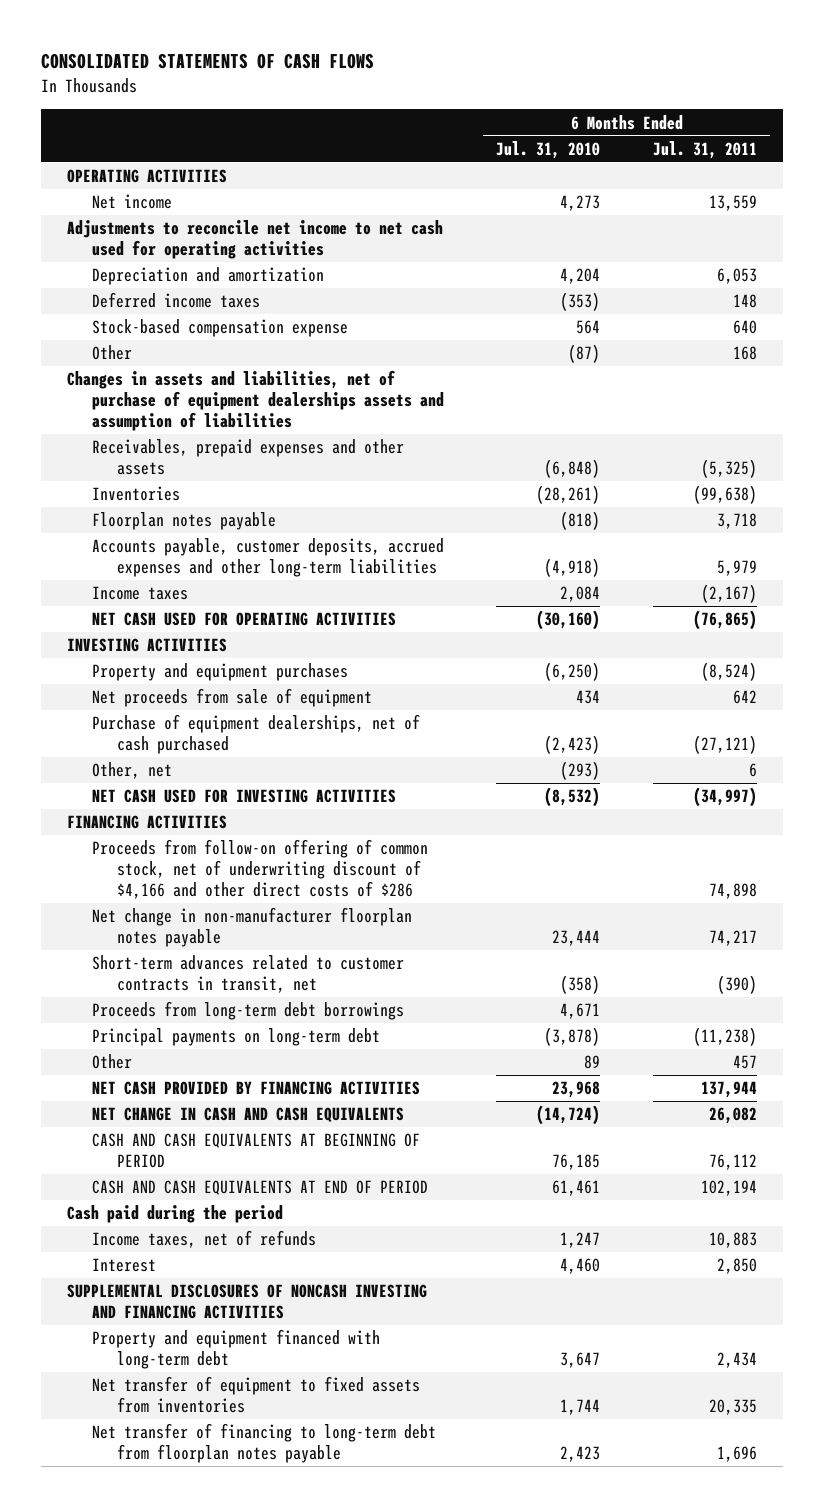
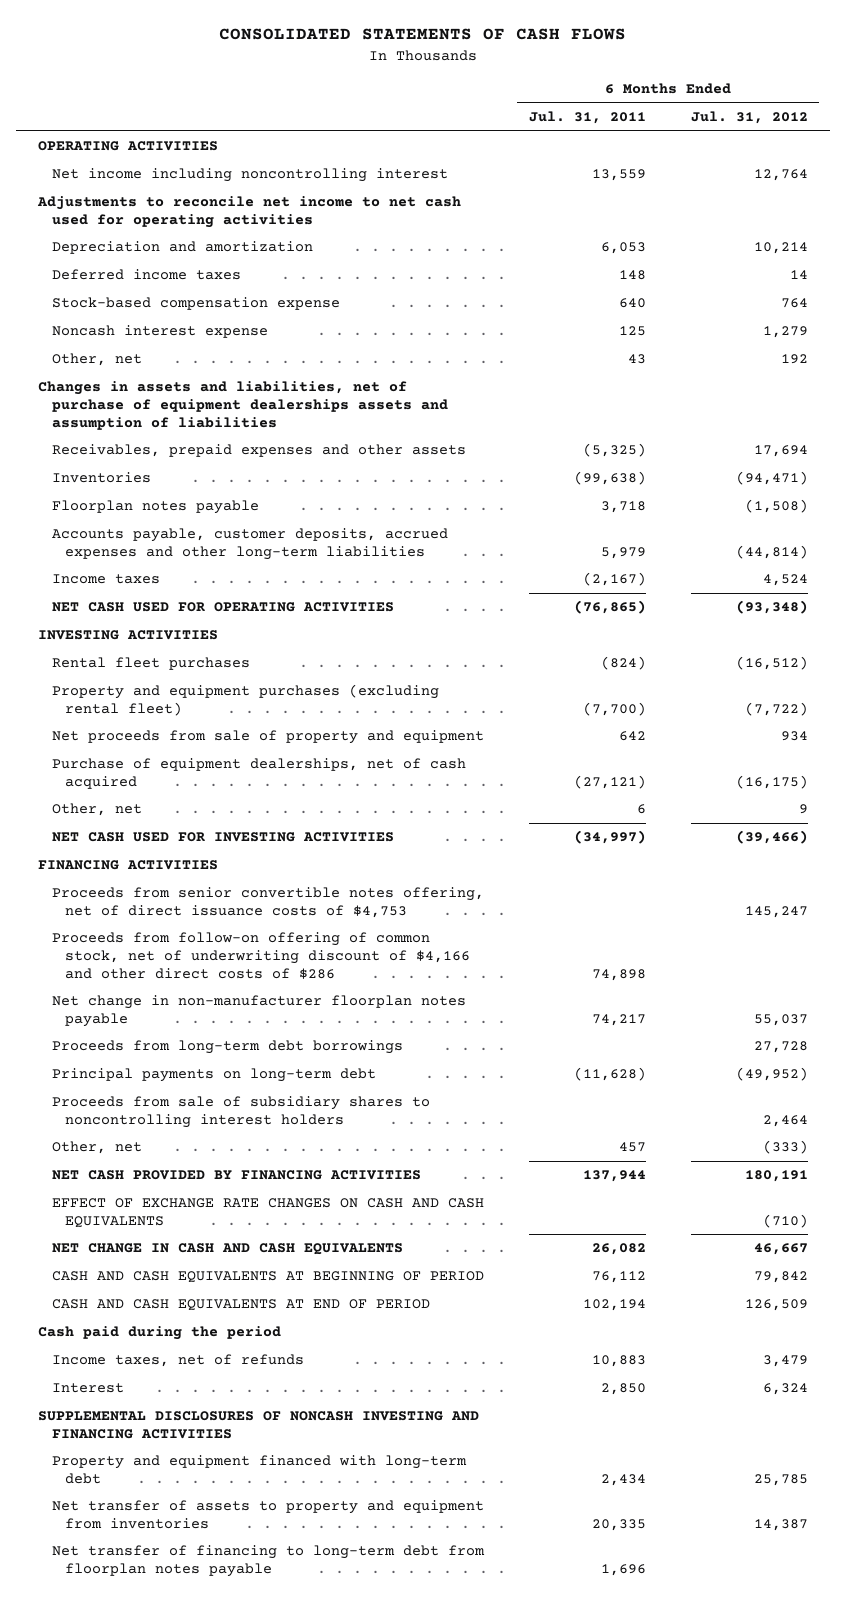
- | 6 Months Ended Jul. 31, 2010 | 6 Months Ended Jul. 31, 2011
+ | 6 Months Ended Jul. 31, 2011 | 6 Months Ended Jul. 31, 2012
- Net income | 4,273 | 13,559
+ Net income including noncontrolling interest | 13,559 | 12,764
- Other | (87) | 168
+ Noncash interest expense | 125 | 1,279
+ Other, net | 43 | 192
- Property and equipment purchases | (6,250) | (8,524)
- Net proceeds from sale of equipment | 434 | 642
- Purchase of equipment dealerships, net of cash purchased | (2,423) | (27,121)
+ Rental fleet purchases | (824) | (16,512)
+ Property and equipment purchases (excluding rental fleet) | (7,700) | (7,722)
+ Net proceeds from sale of property and equipment | 642 | 934
+ Purchase of equipment dealerships, net of cash acquired | (27,121) | (16,175)
+ Proceeds from senior convertible notes offering, net of direct issuance costs of $4,753 | | 145,247
- Short-term advances related to customer contracts in transit, net | (358) | (390)
- Principal payments on long-term debt | (3,878) | (11,238)
- Other | 89 | 457
+ Principal payments on long-term debt | (11,628) | (49,952)
+ Proceeds from sale of subsidiary shares to noncontrolling interest holders | | 2,464
+ Other, net | 457 | (333)
+ EFFECT OF EXCHANGE RATE CHANGES ON CASH AND CASH EQUIVALENTS | | (710)
- Net transfer of equipment to fixed assets from inventories | 1,744 | 20,335
+ Net transfer of assets to property and equipment from inventories | 20,335 | 14,387

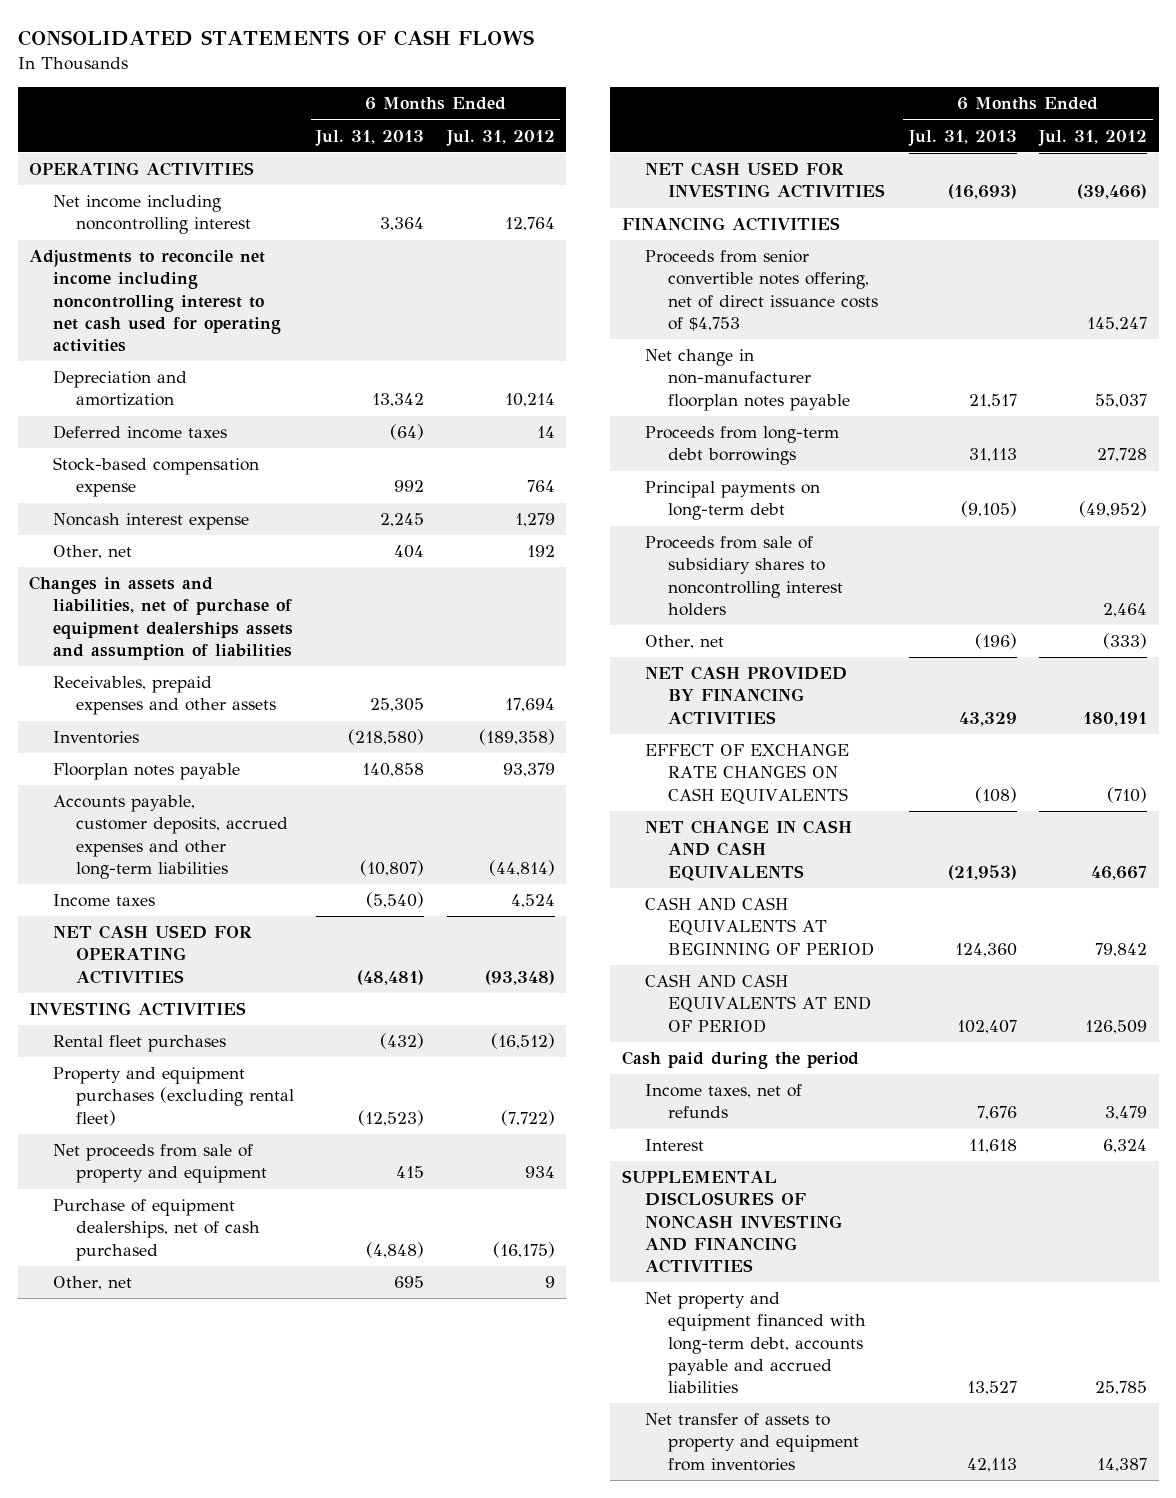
- | 6 Months Ended Jul. 31, 2011 | 6 Months Ended Jul. 31, 2012
+ | 6 Months Ended Jul. 31, 2013 | 6 Months Ended Jul. 31, 2012
- Adjustments to reconcile net income to net cash used for operating activities
+ Adjustments to reconcile net income including noncontrolling interest to net cash used for operating activities
- Inventories | (99,638) | (94,471)
- Floorplan notes payable | 3,718 | (1,508)
+ Inventories | (218,580) | (189,358)
+ Floorplan notes payable | 140,858 | 93,379
- Purchase of equipment dealerships, net of cash acquired | (27,121) | (16,175)
+ Purchase of equipment dealerships, net of cash purchased | (4,848) | (16,175)
- Proceeds from follow-on offering of common stock, net of underwriting discount of $4,166 and other direct costs of $286 | 74,898 |
- EFFECT OF EXCHANGE RATE CHANGES ON CASH AND CASH EQUIVALENTS | | (710)
+ EFFECT OF EXCHANGE RATE CHANGES ON CASH EQUIVALENTS | (108) | (710)
- Property and equipment financed with long-term debt | 2,434 | 25,785
+ Net property and equipment financed with long-term debt, accounts payable and accrued liabilities | 13,527 | 25,785
- Net transfer of financing to long-term debt from floorplan notes payable | 1,696 |

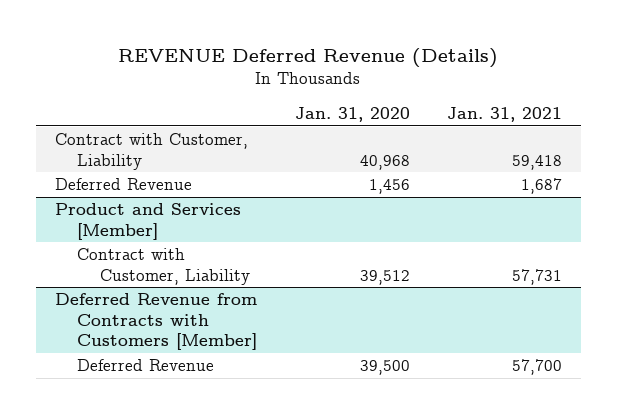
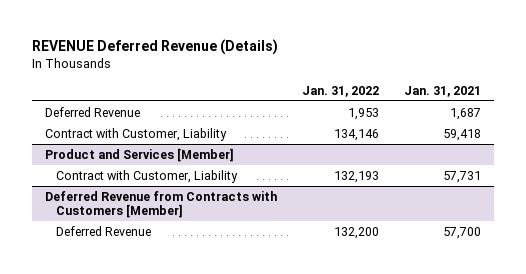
- | Jan. 31, 2020 | Jan. 31, 2021
+ | Jan. 31, 2022 | Jan. 31, 2021
moved down: Contract with Customer, Liability | 134,146 | 59,418

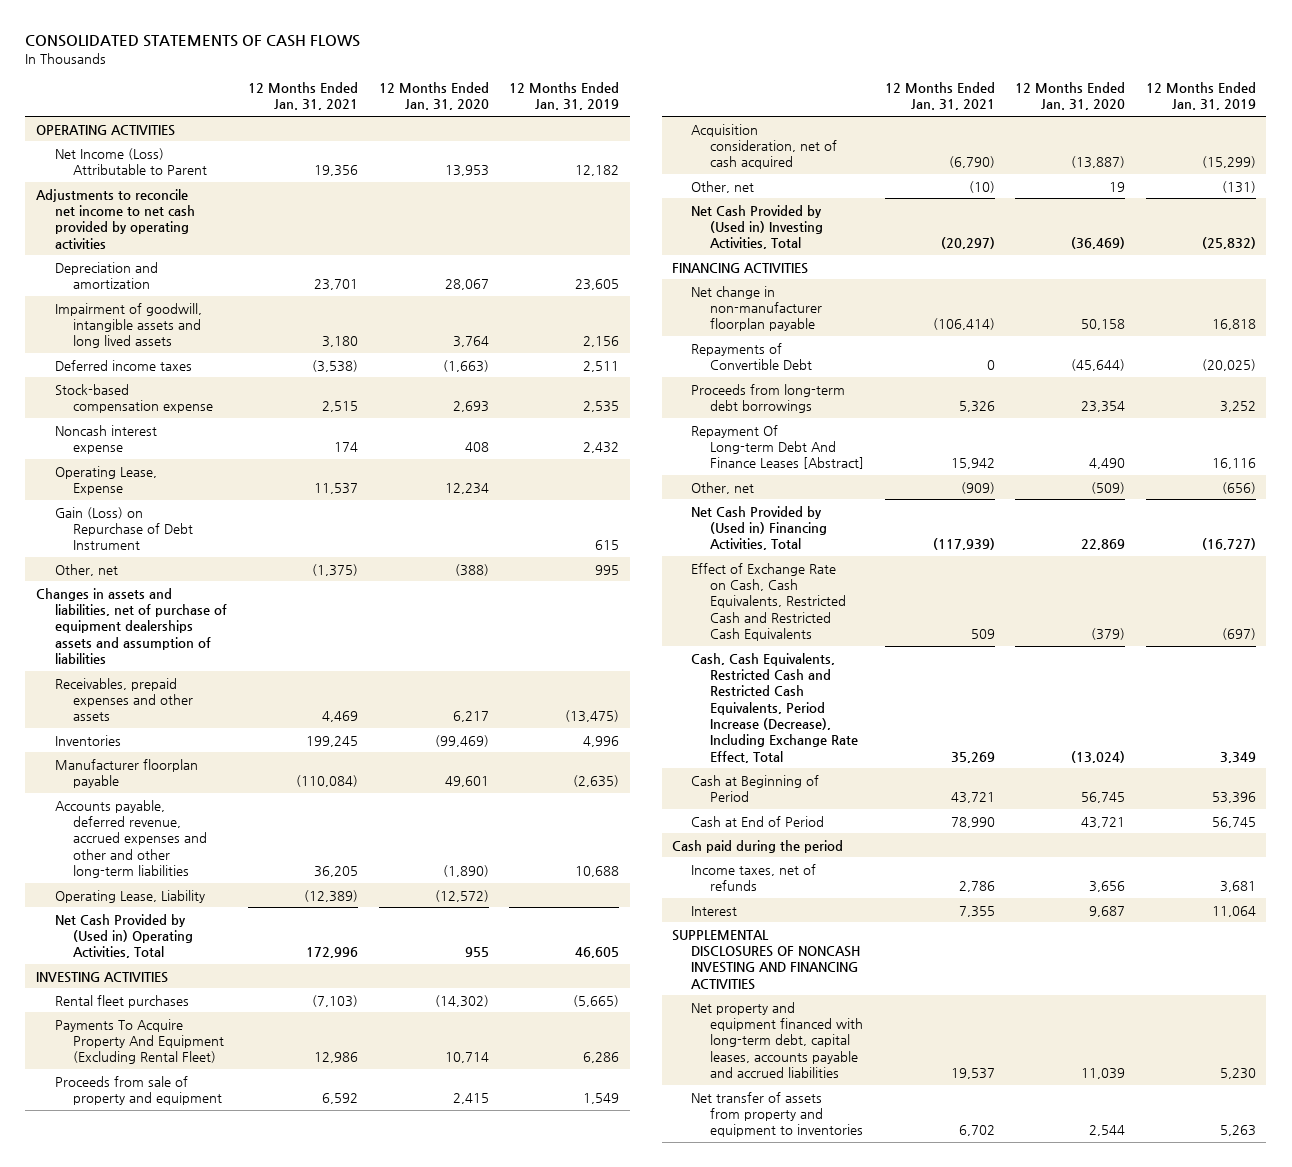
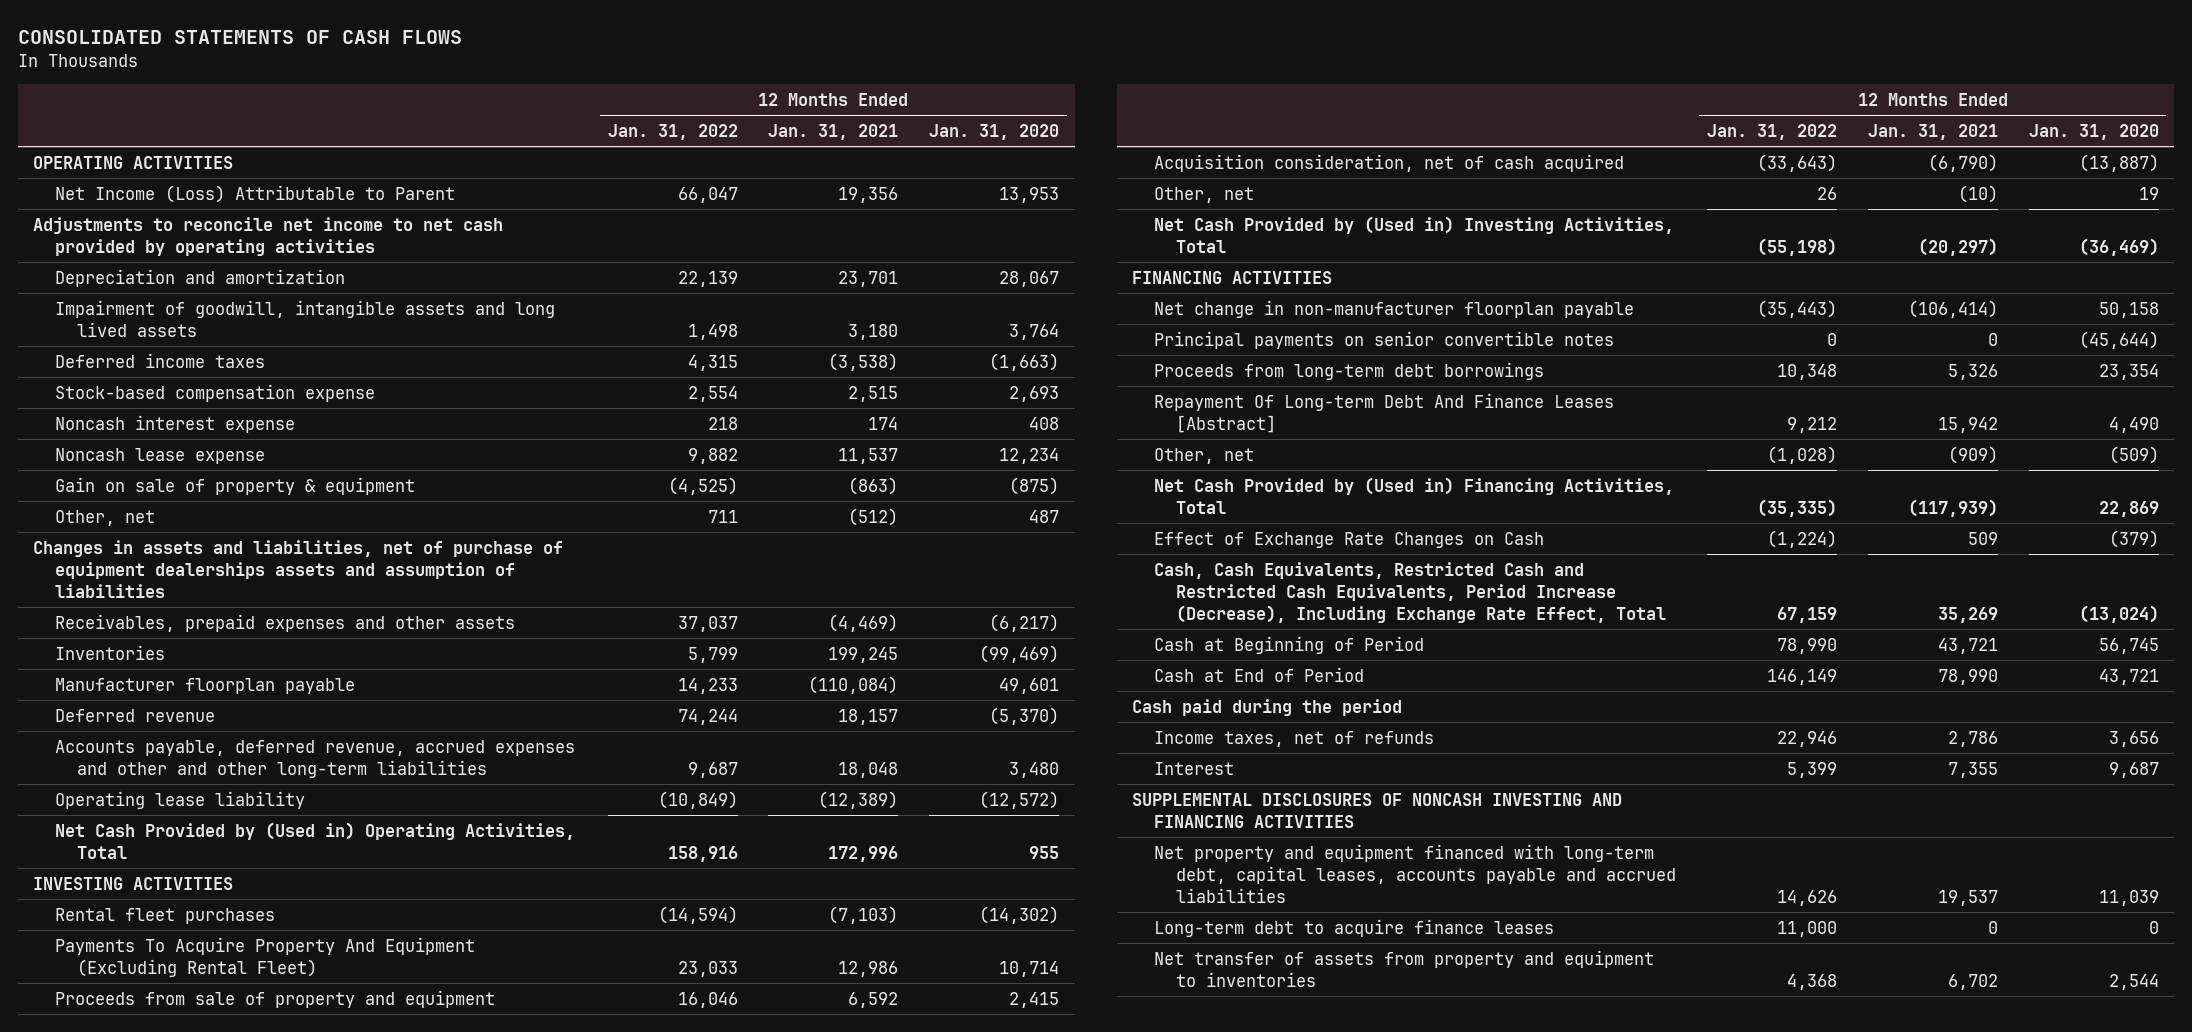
- | 12 Months Ended Jan. 31, 2021 | 12 Months Ended Jan. 31, 2020 | 12 Months Ended Jan. 31, 2019
+ | 12 Months Ended Jan. 31, 2022 | 12 Months Ended Jan. 31, 2021 | 12 Months Ended Jan. 31, 2020
- Operating Lease, Expense | 11,537 | 12,234 |
- Gain (Loss) on Repurchase of Debt Instrument | | | 615
- Other, net | (1,375) | (388) | 995
+ Noncash lease expense | 9,882 | 11,537 | 12,234
+ Gain on sale of property & equipment | (4,525) | (863) | (875)
+ Other, net | 711 | (512) | 487
- Receivables, prepaid expenses and other assets | 4,469 | 6,217 | (13,475)
+ Receivables, prepaid expenses and other assets | 37,037 | (4,469) | (6,217)
- Accounts payable, deferred revenue, accrued expenses and other and other long-term liabilities | 36,205 | (1,890) | 10,688
- Operating Lease, Liability | (12,389) | (12,572) |
+ Deferred revenue | 74,244 | 18,157 | (5,370)
+ Accounts payable, deferred revenue, accrued expenses and other and other long-term liabilities | 9,687 | 18,048 | 3,480
+ Operating lease liability | (10,849) | (12,389) | (12,572)
- Repayments of Convertible Debt | 0 | (45,644) | (20,025)
+ Principal payments on senior convertible notes | 0 | 0 | (45,644)
- Effect of Exchange Rate on Cash, Cash Equivalents, Restricted Cash and Restricted Cash Equivalents | 509 | (379) | (697)
+ Effect of Exchange Rate Changes on Cash | (1,224) | 509 | (379)
+ Long-term debt to acquire finance leases | 11,000 | 0 | 0

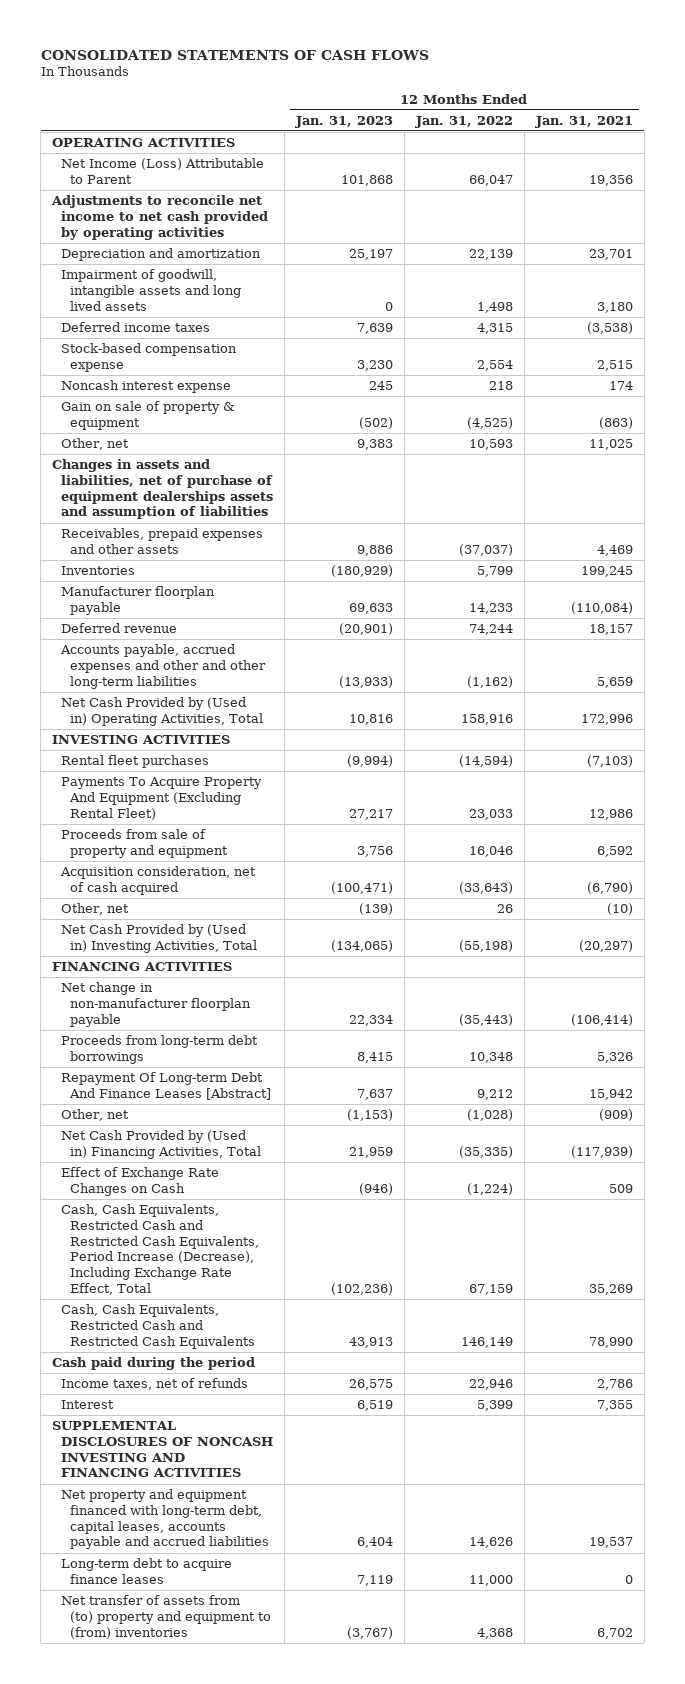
- | 12 Months Ended Jan. 31, 2022 | 12 Months Ended Jan. 31, 2021 | 12 Months Ended Jan. 31, 2020
+ | 12 Months Ended Jan. 31, 2023 | 12 Months Ended Jan. 31, 2022 | 12 Months Ended Jan. 31, 2021
- Noncash lease expense | 9,882 | 11,537 | 12,234
- Other, net | 711 | (512) | 487
+ Other, net | 9,383 | 10,593 | 11,025
- Receivables, prepaid expenses and other assets | 37,037 | (4,469) | (6,217)
+ Receivables, prepaid expenses and other assets | 9,886 | (37,037) | 4,469
- Accounts payable, deferred revenue, accrued expenses and other and other long-term liabilities | 9,687 | 18,048 | 3,480
- Operating lease liability | (10,849) | (12,389) | (12,572)
+ Accounts payable, accrued expenses and other and other long-term liabilities | (13,933) | (1,162) | 5,659
- Principal payments on senior convertible notes | 0 | 0 | (45,644)
- Cash at Beginning of Period | 78,990 | 43,721 | 56,745
- Cash at End of Period | 146,149 | 78,990 | 43,721
+ Cash, Cash Equivalents, Restricted Cash and Restricted Cash Equivalents | 43,913 | 146,149 | 78,990
- Net transfer of assets from property and equipment to inventories | 4,368 | 6,702 | 2,544
+ Net transfer of assets from (to) property and equipment to (from) inventories | (3,767) | 4,368 | 6,702

